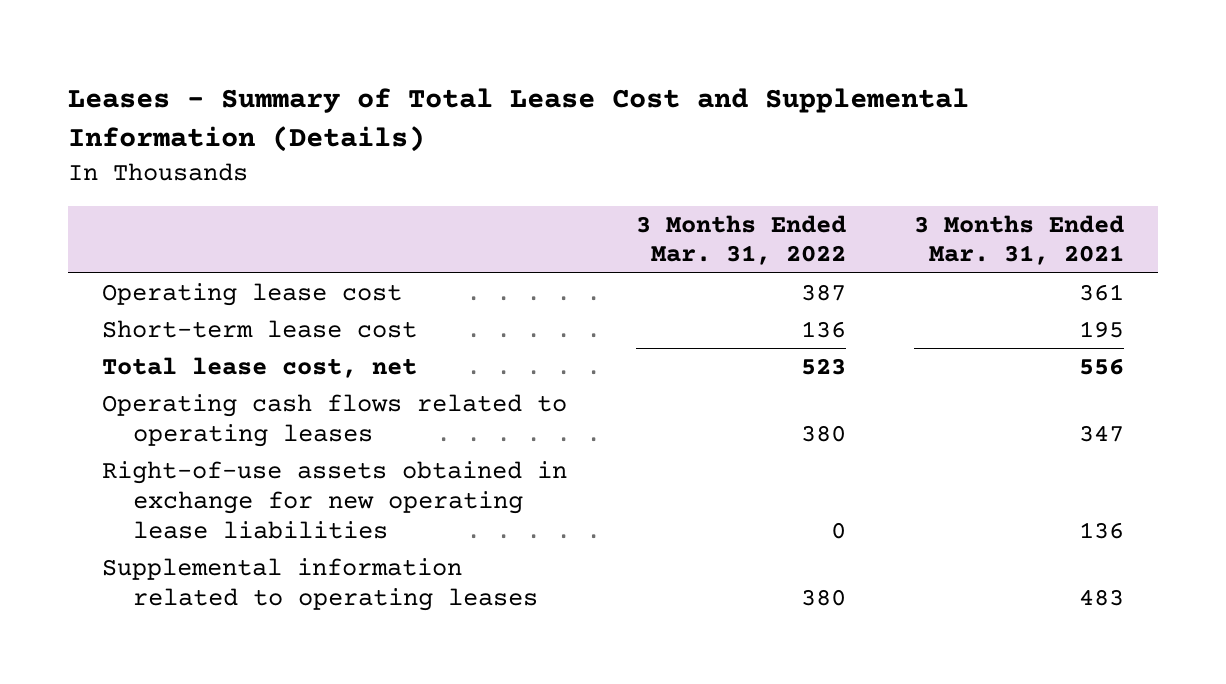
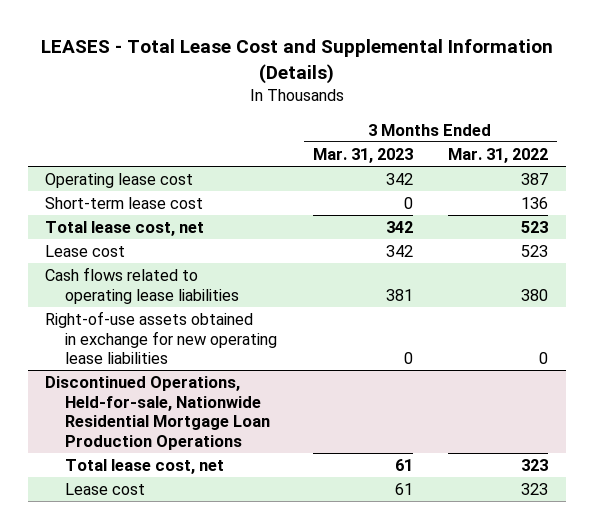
- Leases - Summary of Total Lease Cost and Supplemental Information (Details)
+ LEASES - Total Lease Cost and Supplemental Information (Details)
- | 3 Months Ended Mar. 31, 2022 | 3 Months Ended Mar. 31, 2021
+ | 3 Months Ended Mar. 31, 2023 | 3 Months Ended Mar. 31, 2022
- Operating cash flows related to operating leases | 380 | 347
+ Lease cost | 342 | 523
+ Cash flows related to operating lease liabilities | 381 | 380
- Supplemental information related to operating leases | 380 | 483
+ Discontinued Operations, Held-for-sale, Nationwide Residential Mortgage Loan Production Operations
+ Total lease cost, net | 61 | 323
+ Lease cost | 61 | 323

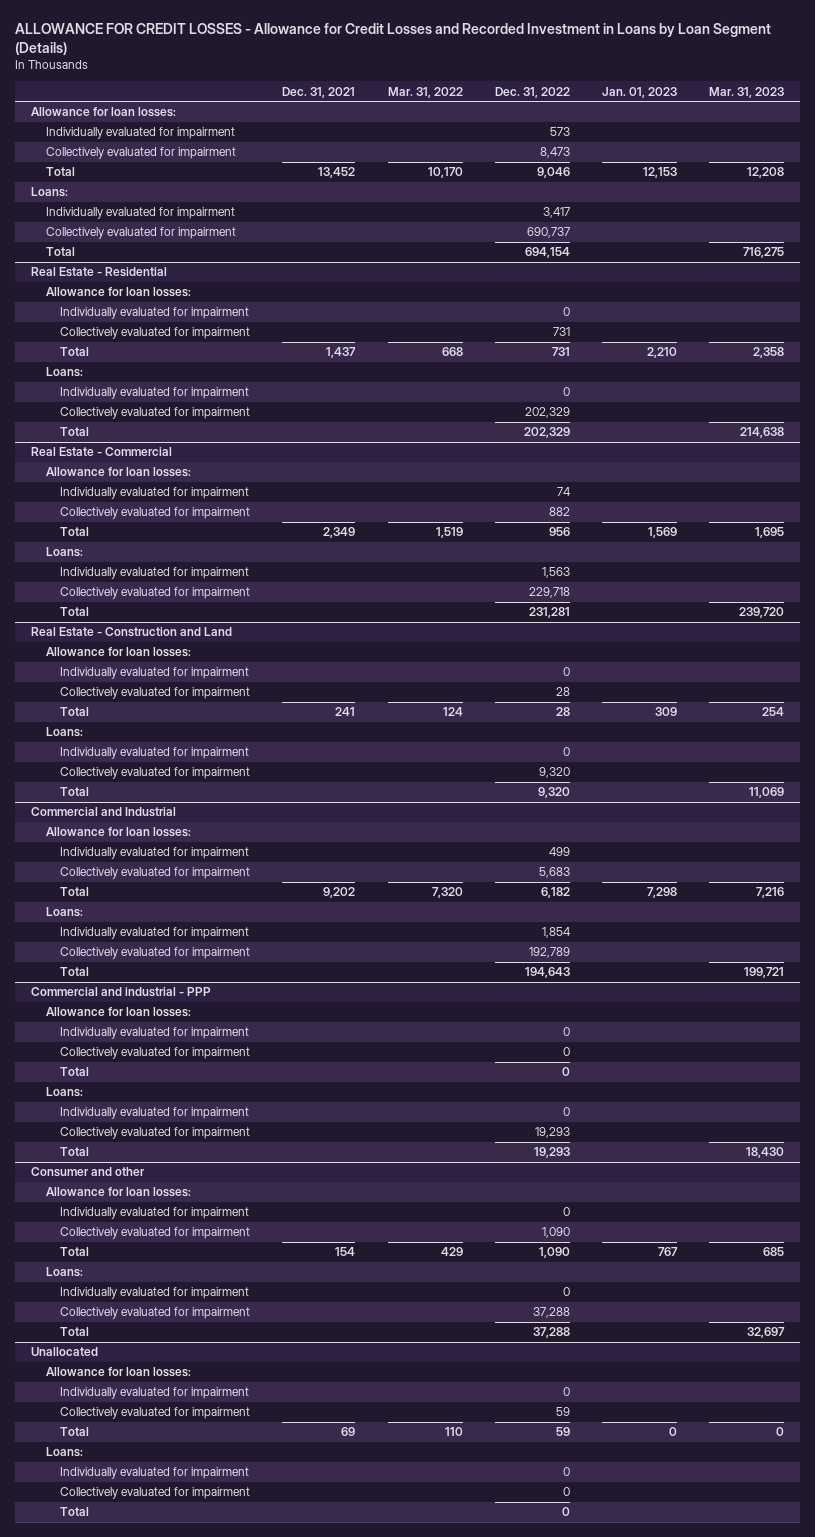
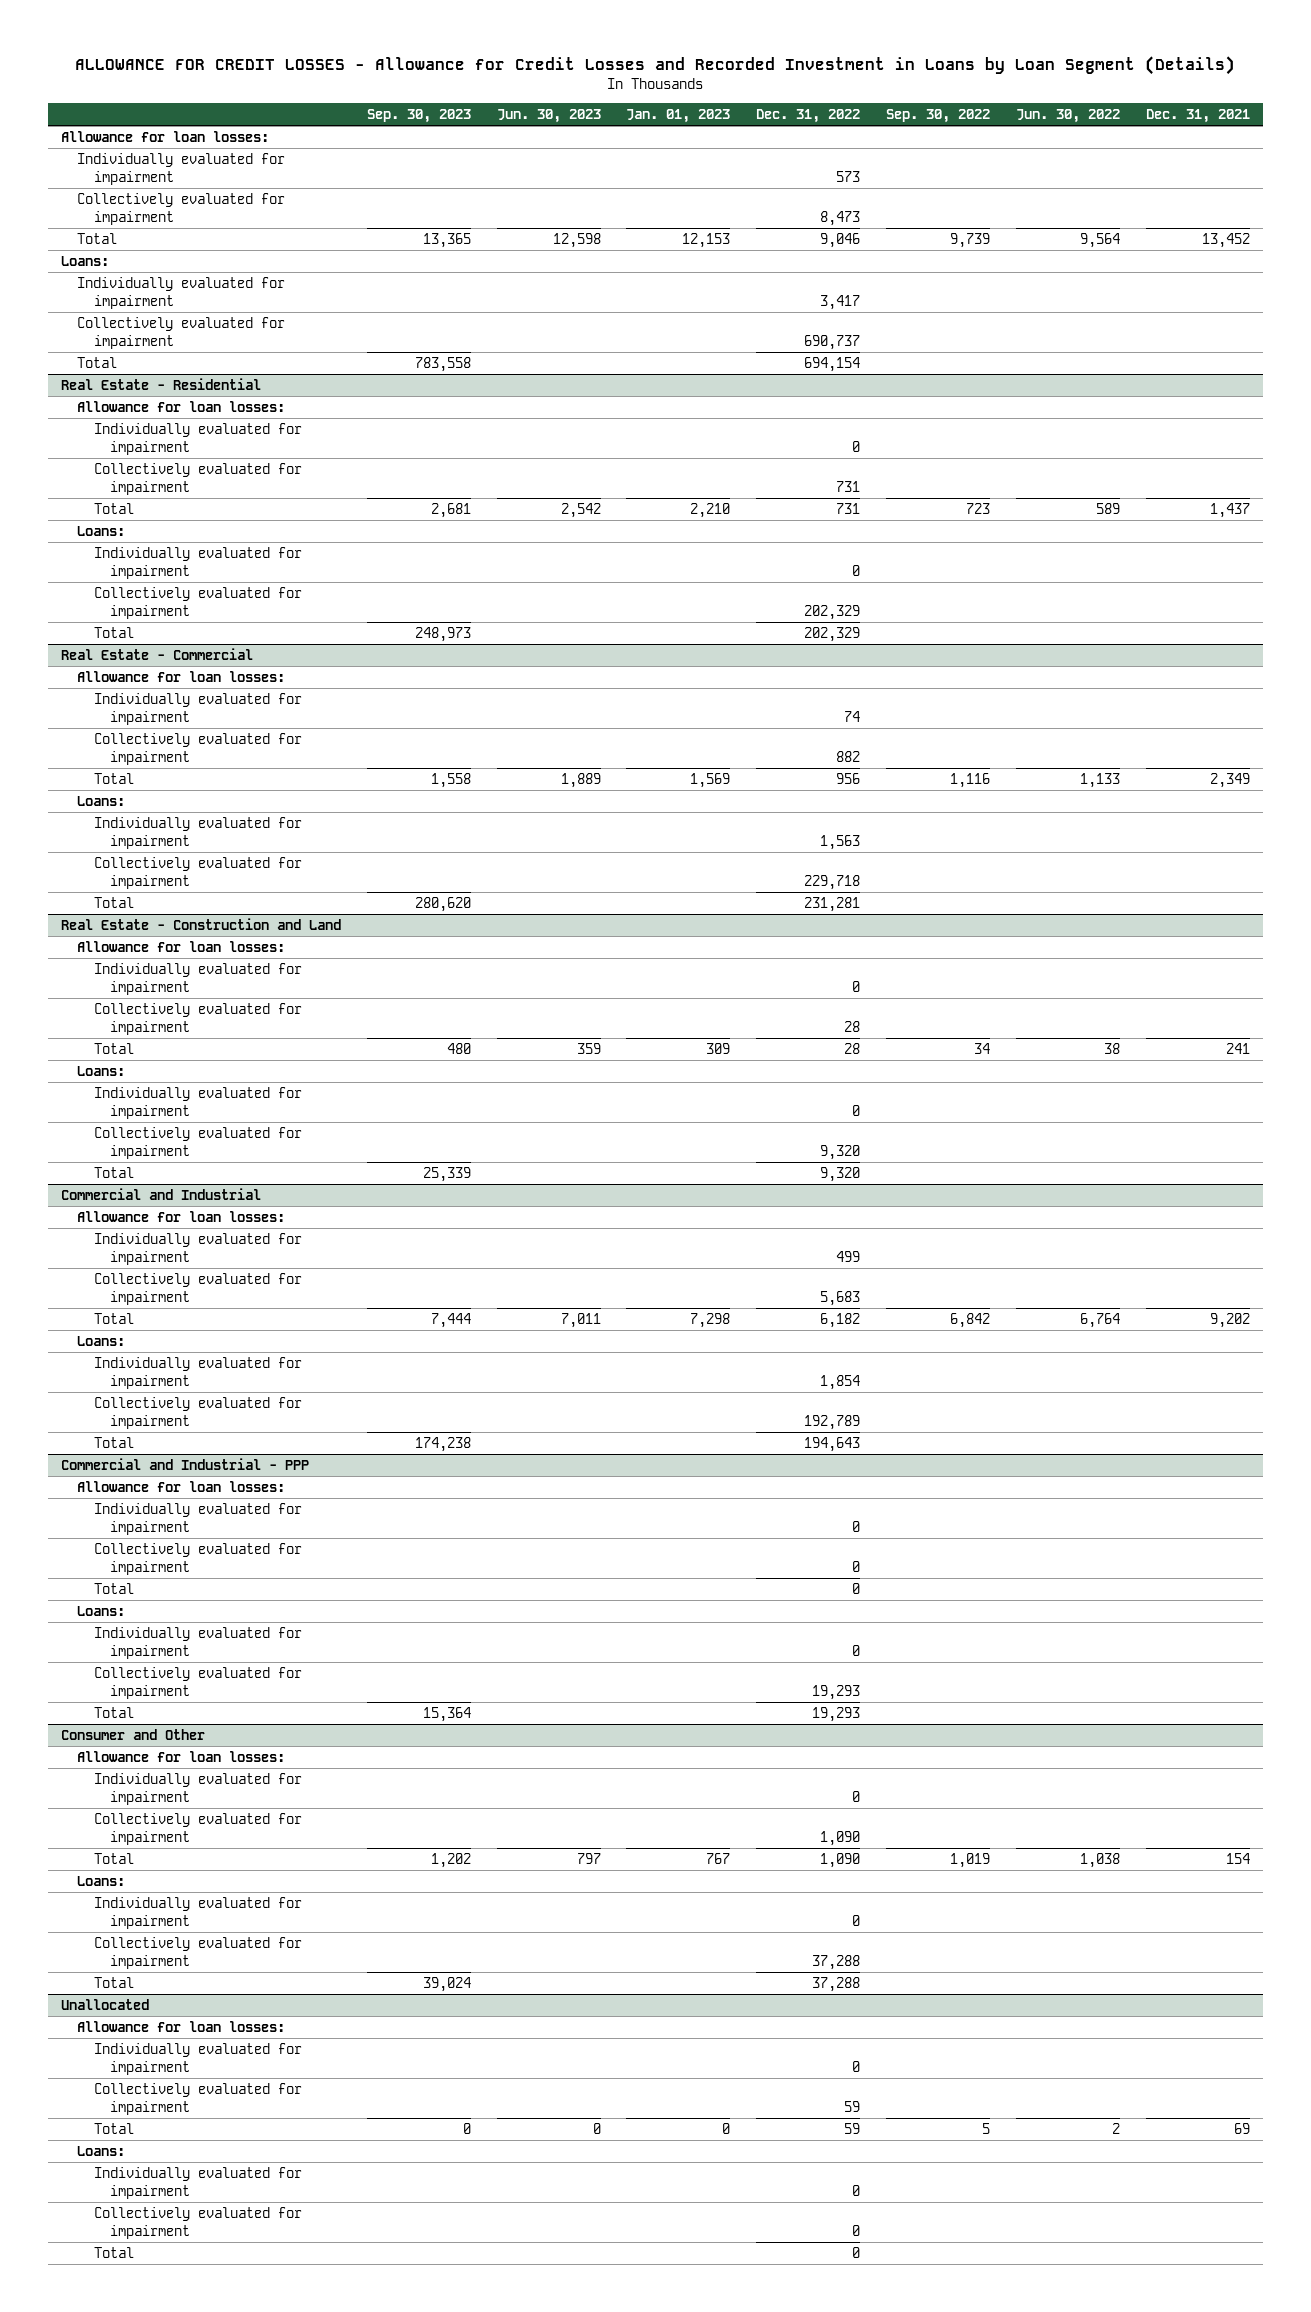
- | Dec. 31, 2021 | Mar. 31, 2022 | Dec. 31, 2022 | Jan. 01, 2023 | Mar. 31, 2023
+ | Sep. 30, 2023 | Jun. 30, 2023 | Jan. 01, 2023 | Dec. 31, 2022 | Sep. 30, 2022 | Jun. 30, 2022 | Dec. 31, 2021
- Commercial and industrial - PPP
+ Commercial and Industrial - PPP
- Consumer and other
+ Consumer and Other

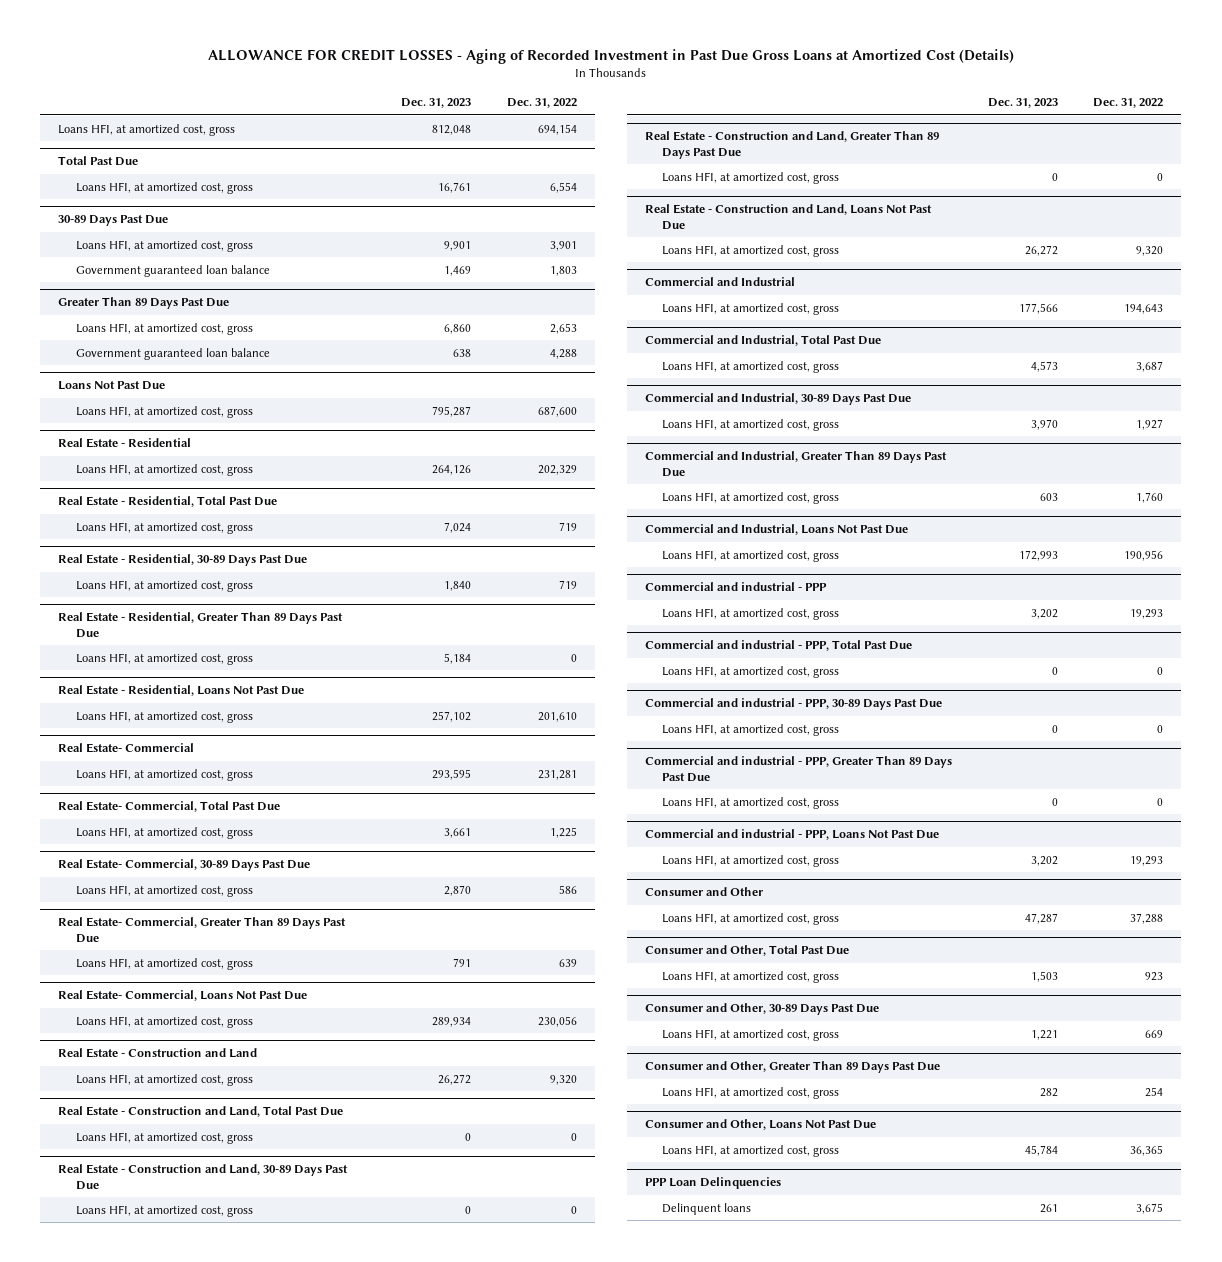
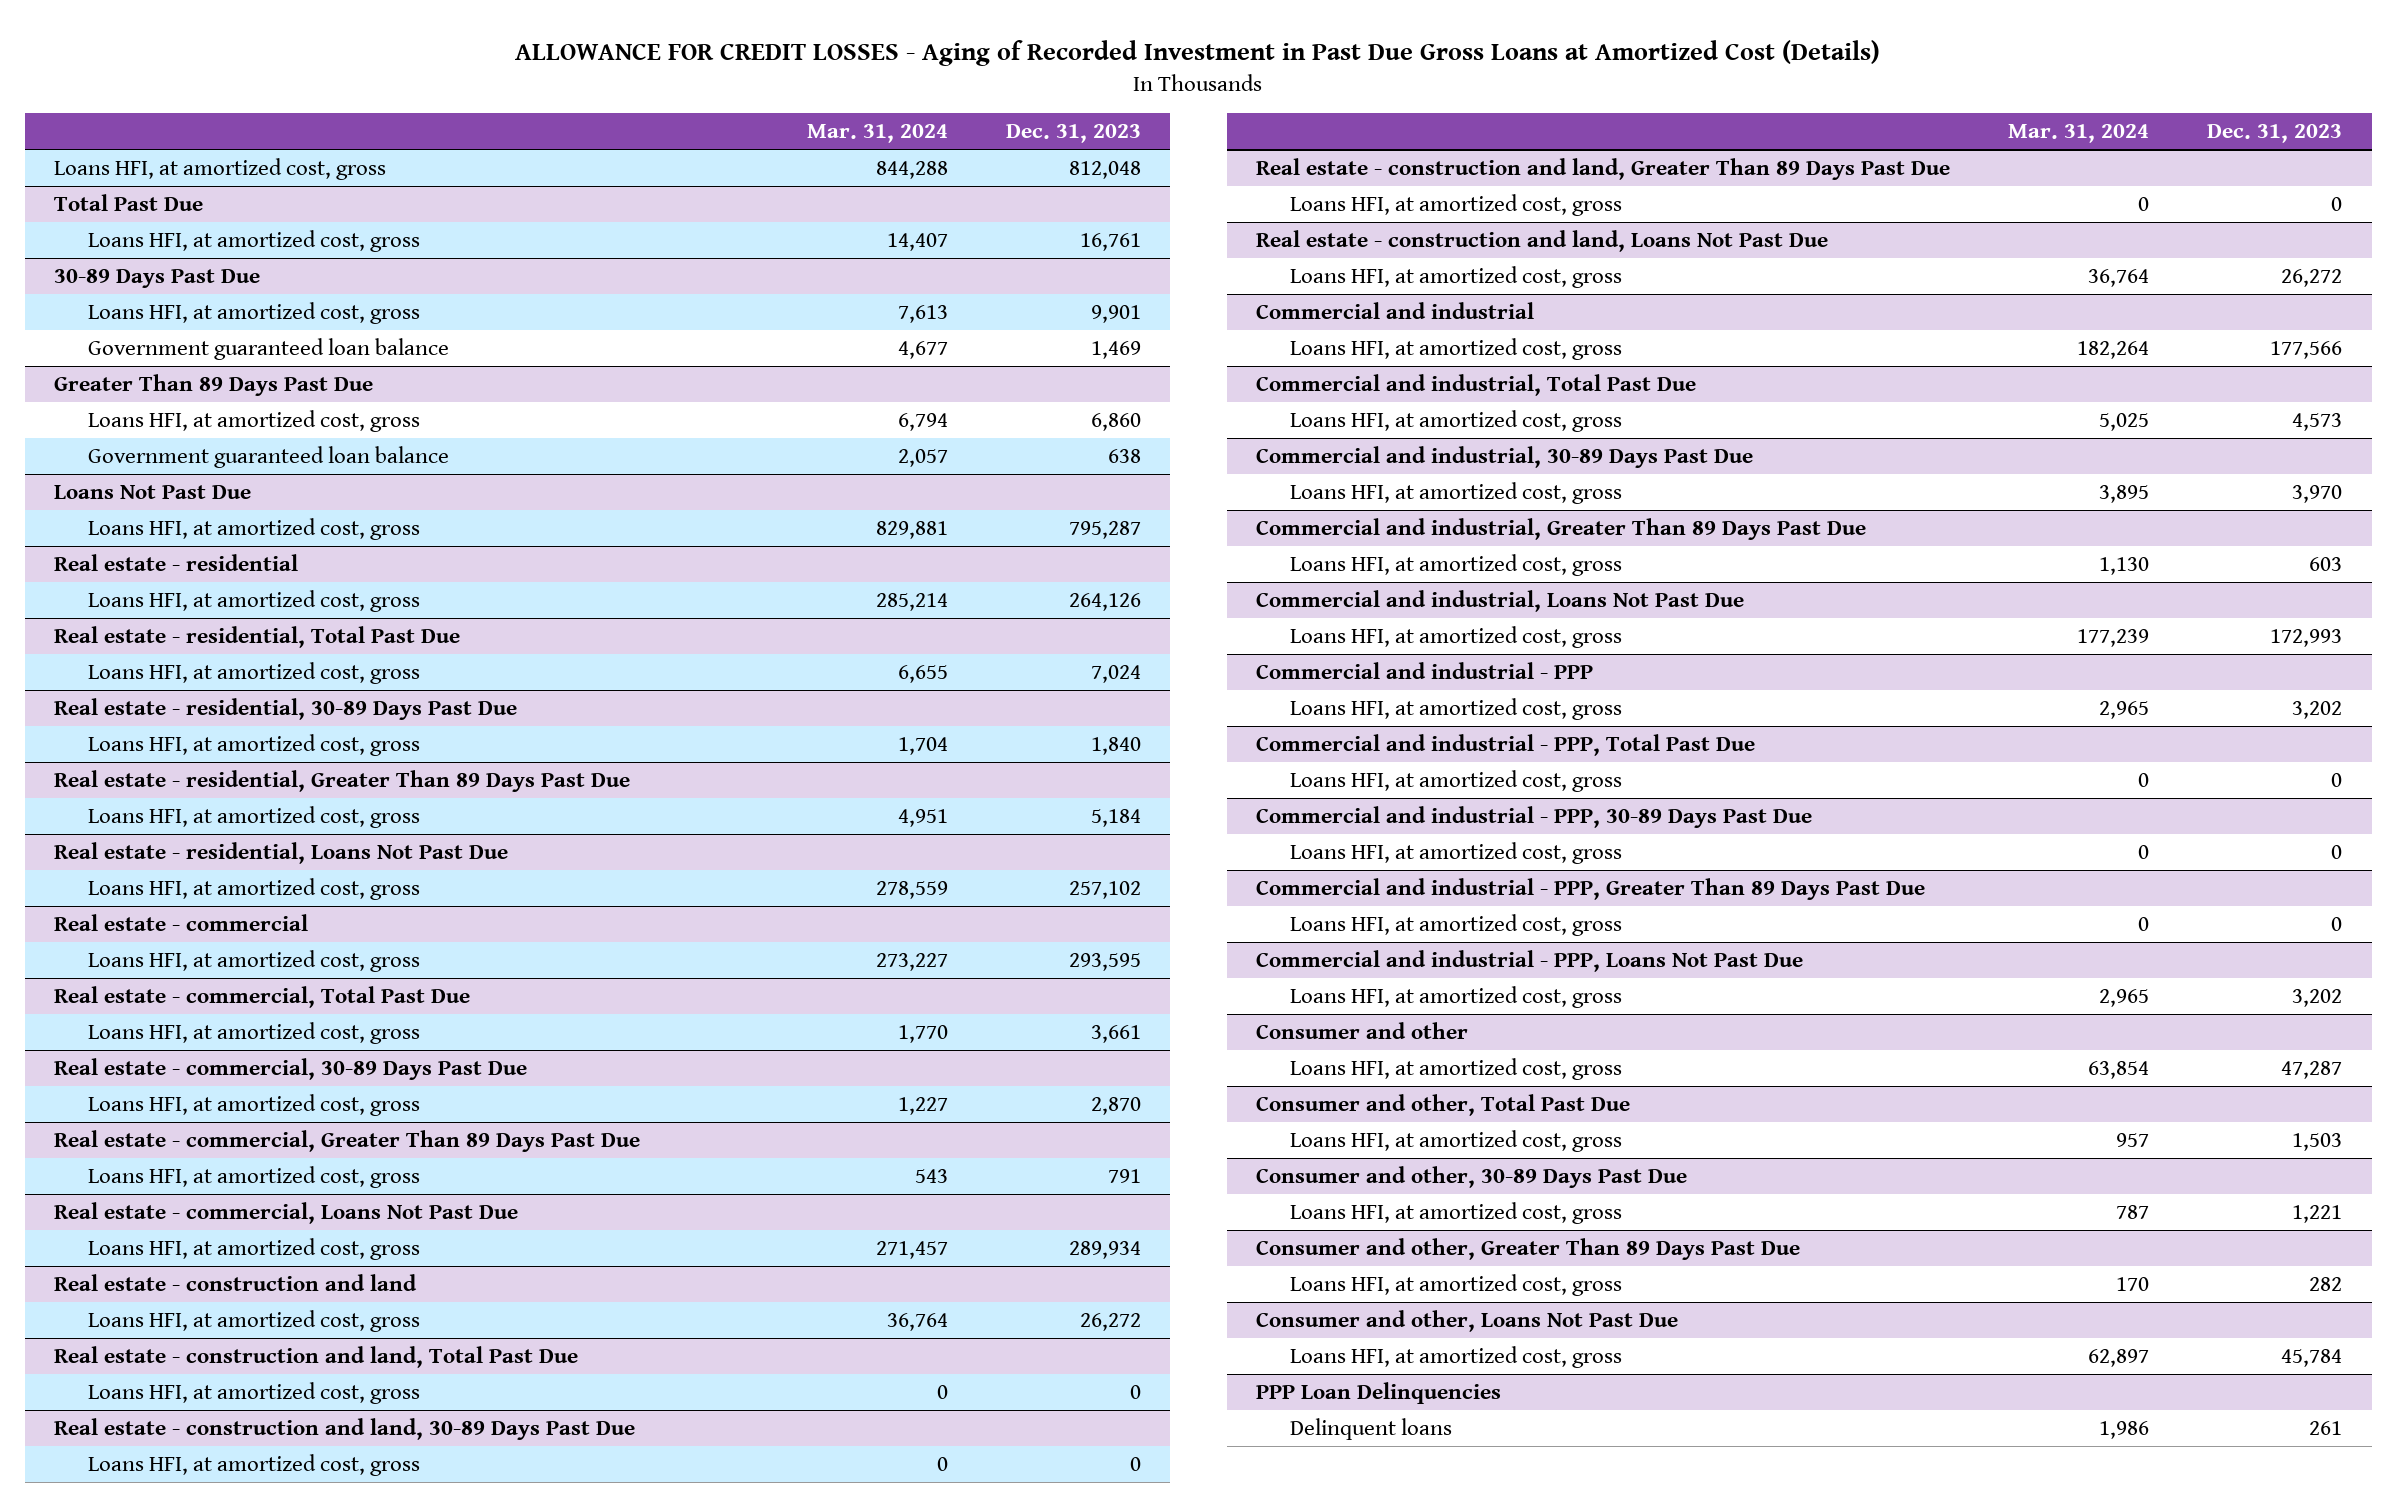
- | Dec. 31, 2023 | Dec. 31, 2022
+ | Mar. 31, 2024 | Dec. 31, 2023
- Real Estate - Residential
+ Real estate - residential
- Real Estate - Residential, Total Past Due
+ Real estate - residential, Total Past Due
- Real Estate - Residential, 30-89 Days Past Due
+ Real estate - residential, 30-89 Days Past Due
- Real Estate - Residential, Greater Than 89 Days Past Due
+ Real estate - residential, Greater Than 89 Days Past Due
- Real Estate - Residential, Loans Not Past Due
+ Real estate - residential, Loans Not Past Due
- Real Estate- Commercial
+ Real estate - commercial
- Real Estate- Commercial, Total Past Due
+ Real estate - commercial, Total Past Due
- Real Estate- Commercial, 30-89 Days Past Due
+ Real estate - commercial, 30-89 Days Past Due
- Real Estate- Commercial, Greater Than 89 Days Past Due
+ Real estate - commercial, Greater Than 89 Days Past Due
- Real Estate- Commercial, Loans Not Past Due
+ Real estate - commercial, Loans Not Past Due
- Real Estate - Construction and Land
+ Real estate - construction and land
- Real Estate - Construction and Land, Total Past Due
+ Real estate - construction and land, Total Past Due
- Real Estate - Construction and Land, 30-89 Days Past Due
+ Real estate - construction and land, 30-89 Days Past Due
- Real Estate - Construction and Land, Greater Than 89 Days Past Due
+ Real estate - construction and land, Greater Than 89 Days Past Due
- Real Estate - Construction and Land, Loans Not Past Due
+ Real estate - construction and land, Loans Not Past Due
- Commercial and Industrial
+ Commercial and industrial
- Commercial and Industrial, Total Past Due
+ Commercial and industrial, Total Past Due
- Commercial and Industrial, 30-89 Days Past Due
+ Commercial and industrial, 30-89 Days Past Due
- Commercial and Industrial, Greater Than 89 Days Past Due
+ Commercial and industrial, Greater Than 89 Days Past Due
- Commercial and Industrial, Loans Not Past Due
+ Commercial and industrial, Loans Not Past Due
- Consumer and Other
+ Consumer and other
- Consumer and Other, Total Past Due
+ Consumer and other, Total Past Due
- Consumer and Other, 30-89 Days Past Due
+ Consumer and other, 30-89 Days Past Due
- Consumer and Other, Greater Than 89 Days Past Due
+ Consumer and other, Greater Than 89 Days Past Due
- Consumer and Other, Loans Not Past Due
+ Consumer and other, Loans Not Past Due

